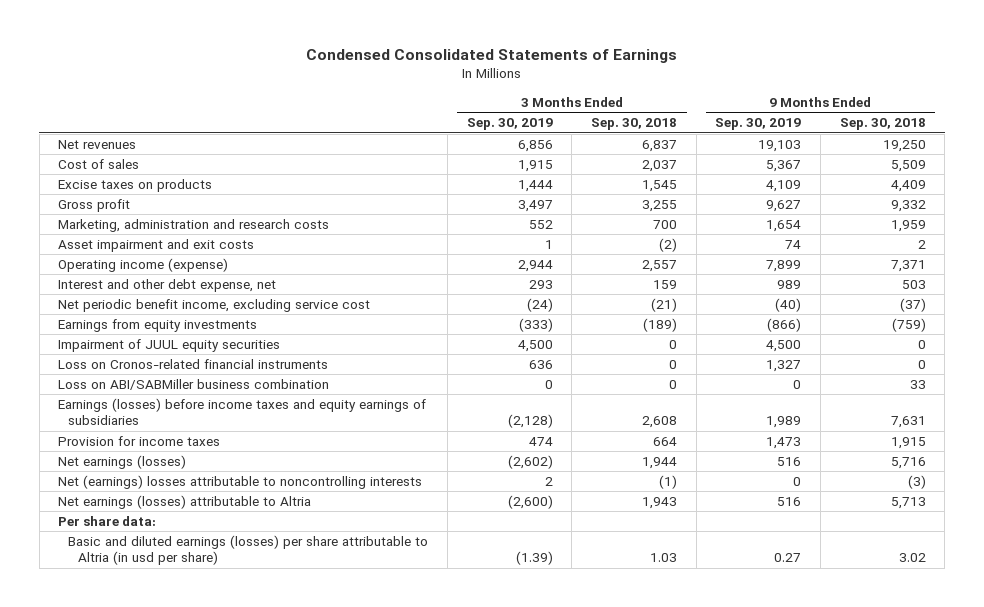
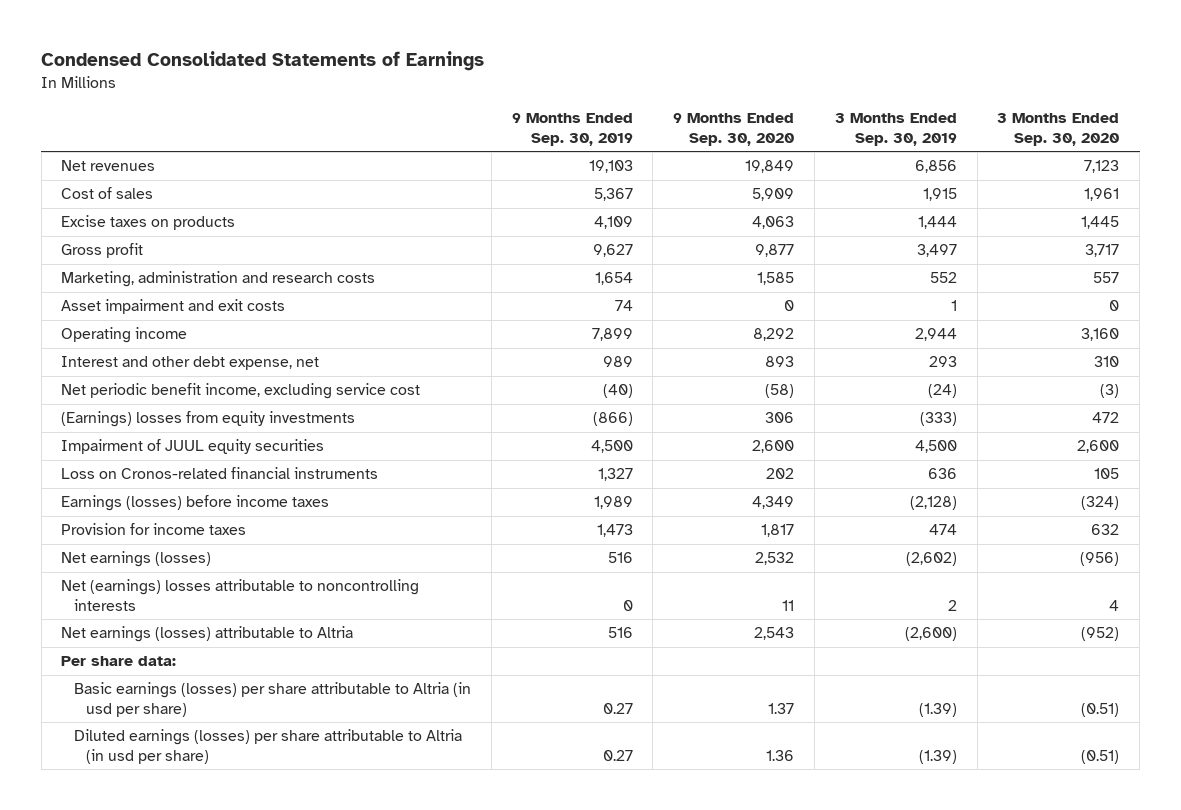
- | 3 Months Ended Sep. 30, 2019 | 3 Months Ended Sep. 30, 2018 | 9 Months Ended Sep. 30, 2019 | 9 Months Ended Sep. 30, 2018
+ | 9 Months Ended Sep. 30, 2019 | 9 Months Ended Sep. 30, 2020 | 3 Months Ended Sep. 30, 2019 | 3 Months Ended Sep. 30, 2020
- Operating income (expense) | 2,944 | 2,557 | 7,899 | 7,371
+ Operating income | 7,899 | 8,292 | 2,944 | 3,160
- Earnings from equity investments | (333) | (189) | (866) | (759)
+ (Earnings) losses from equity investments | (866) | 306 | (333) | 472
- Loss on ABI/SABMiller business combination | 0 | 0 | 0 | 33
- Earnings (losses) before income taxes and equity earnings of subsidiaries | (2,128) | 2,608 | 1,989 | 7,631
+ Earnings (losses) before income taxes | 1,989 | 4,349 | (2,128) | (324)
- Basic and diluted earnings (losses) per share attributable to Altria (in usd per share) | (1.39) | 1.03 | 0.27 | 3.02
+ Basic earnings (losses) per share attributable to Altria (in usd per share) | 0.27 | 1.37 | (1.39) | (0.51)
+ Diluted earnings (losses) per share attributable to Altria (in usd per share) | 0.27 | 1.36 | (1.39) | (0.51)

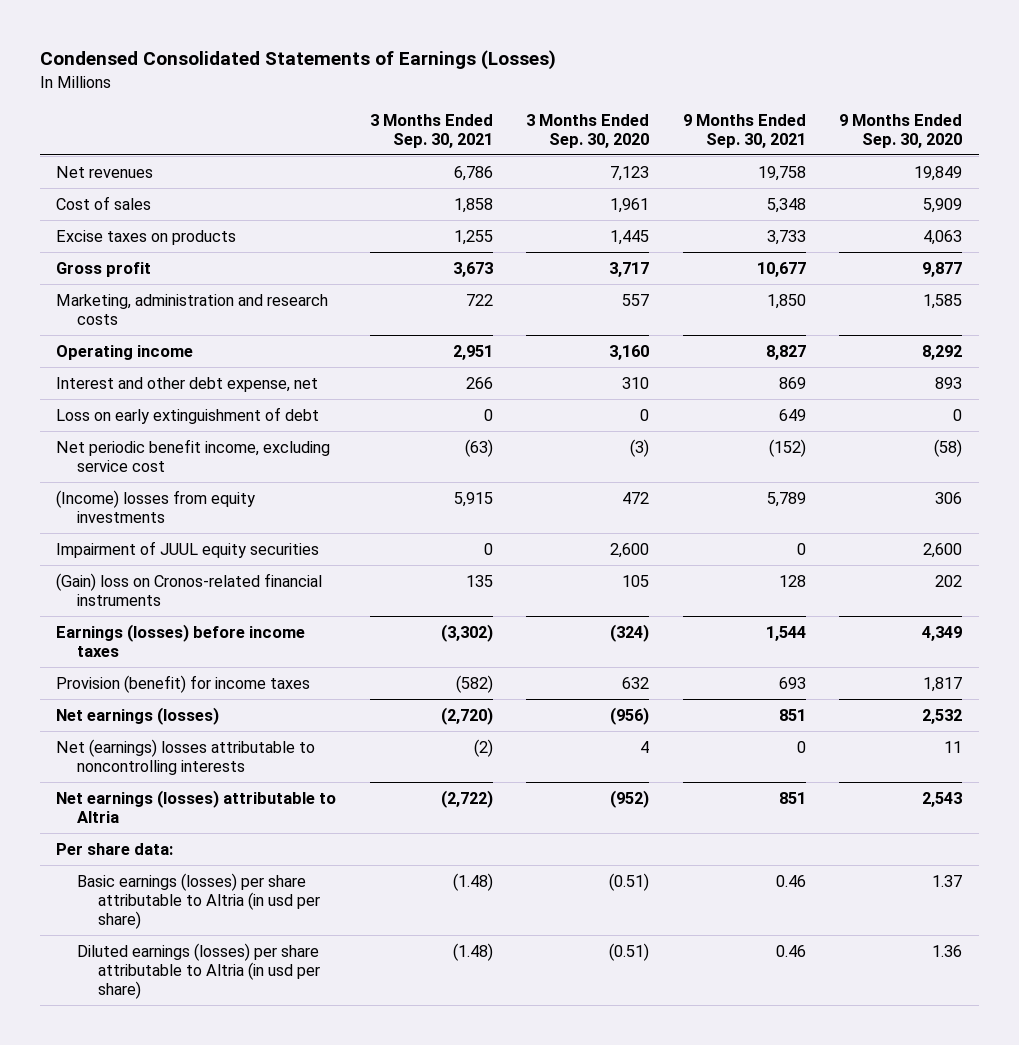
- Condensed Consolidated Statements of Earnings
+ Condensed Consolidated Statements of Earnings (Losses)
- | 9 Months Ended Sep. 30, 2019 | 9 Months Ended Sep. 30, 2020 | 3 Months Ended Sep. 30, 2019 | 3 Months Ended Sep. 30, 2020
+ | 3 Months Ended Sep. 30, 2021 | 3 Months Ended Sep. 30, 2020 | 9 Months Ended Sep. 30, 2021 | 9 Months Ended Sep. 30, 2020
- Asset impairment and exit costs | 74 | 0 | 1 | 0
+ Loss on early extinguishment of debt | 0 | 0 | 649 | 0
- (Earnings) losses from equity investments | (866) | 306 | (333) | 472
+ (Income) losses from equity investments | 5,915 | 472 | 5,789 | 306
- Loss on Cronos-related financial instruments | 1,327 | 202 | 636 | 105
+ (Gain) loss on Cronos-related financial instruments | 135 | 105 | 128 | 202
- Provision for income taxes | 1,473 | 1,817 | 474 | 632
+ Provision (benefit) for income taxes | (582) | 632 | 693 | 1,817

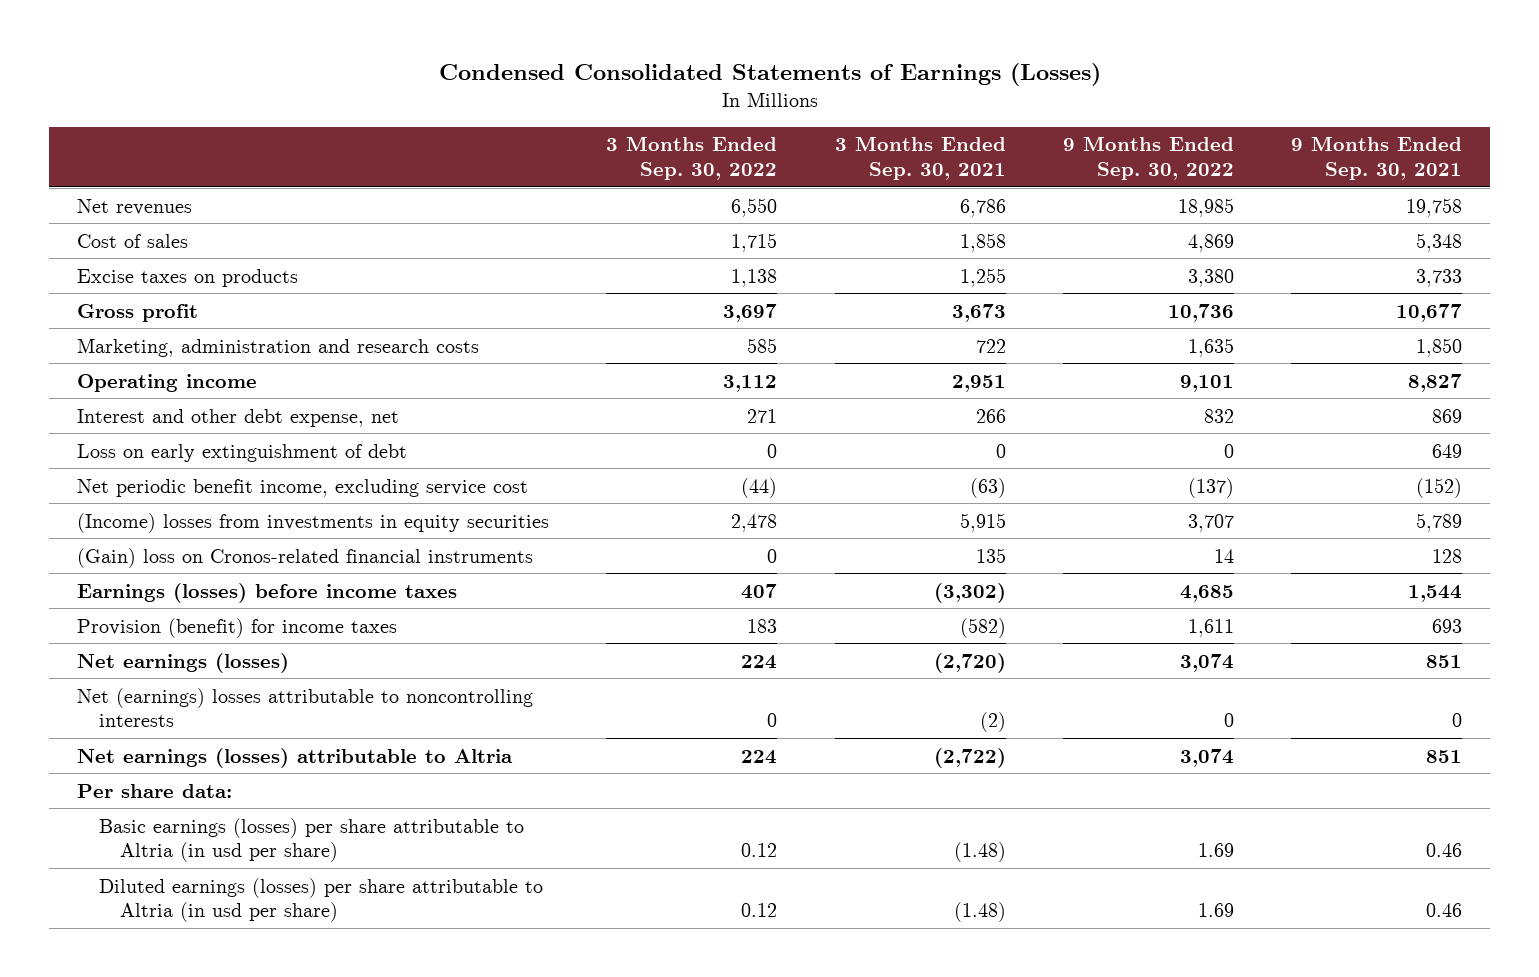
- | 3 Months Ended Sep. 30, 2021 | 3 Months Ended Sep. 30, 2020 | 9 Months Ended Sep. 30, 2021 | 9 Months Ended Sep. 30, 2020
+ | 3 Months Ended Sep. 30, 2022 | 3 Months Ended Sep. 30, 2021 | 9 Months Ended Sep. 30, 2022 | 9 Months Ended Sep. 30, 2021
- (Income) losses from equity investments | 5,915 | 472 | 5,789 | 306
- Impairment of JUUL equity securities | 0 | 2,600 | 0 | 2,600
+ (Income) losses from investments in equity securities | 2,478 | 5,915 | 3,707 | 5,789

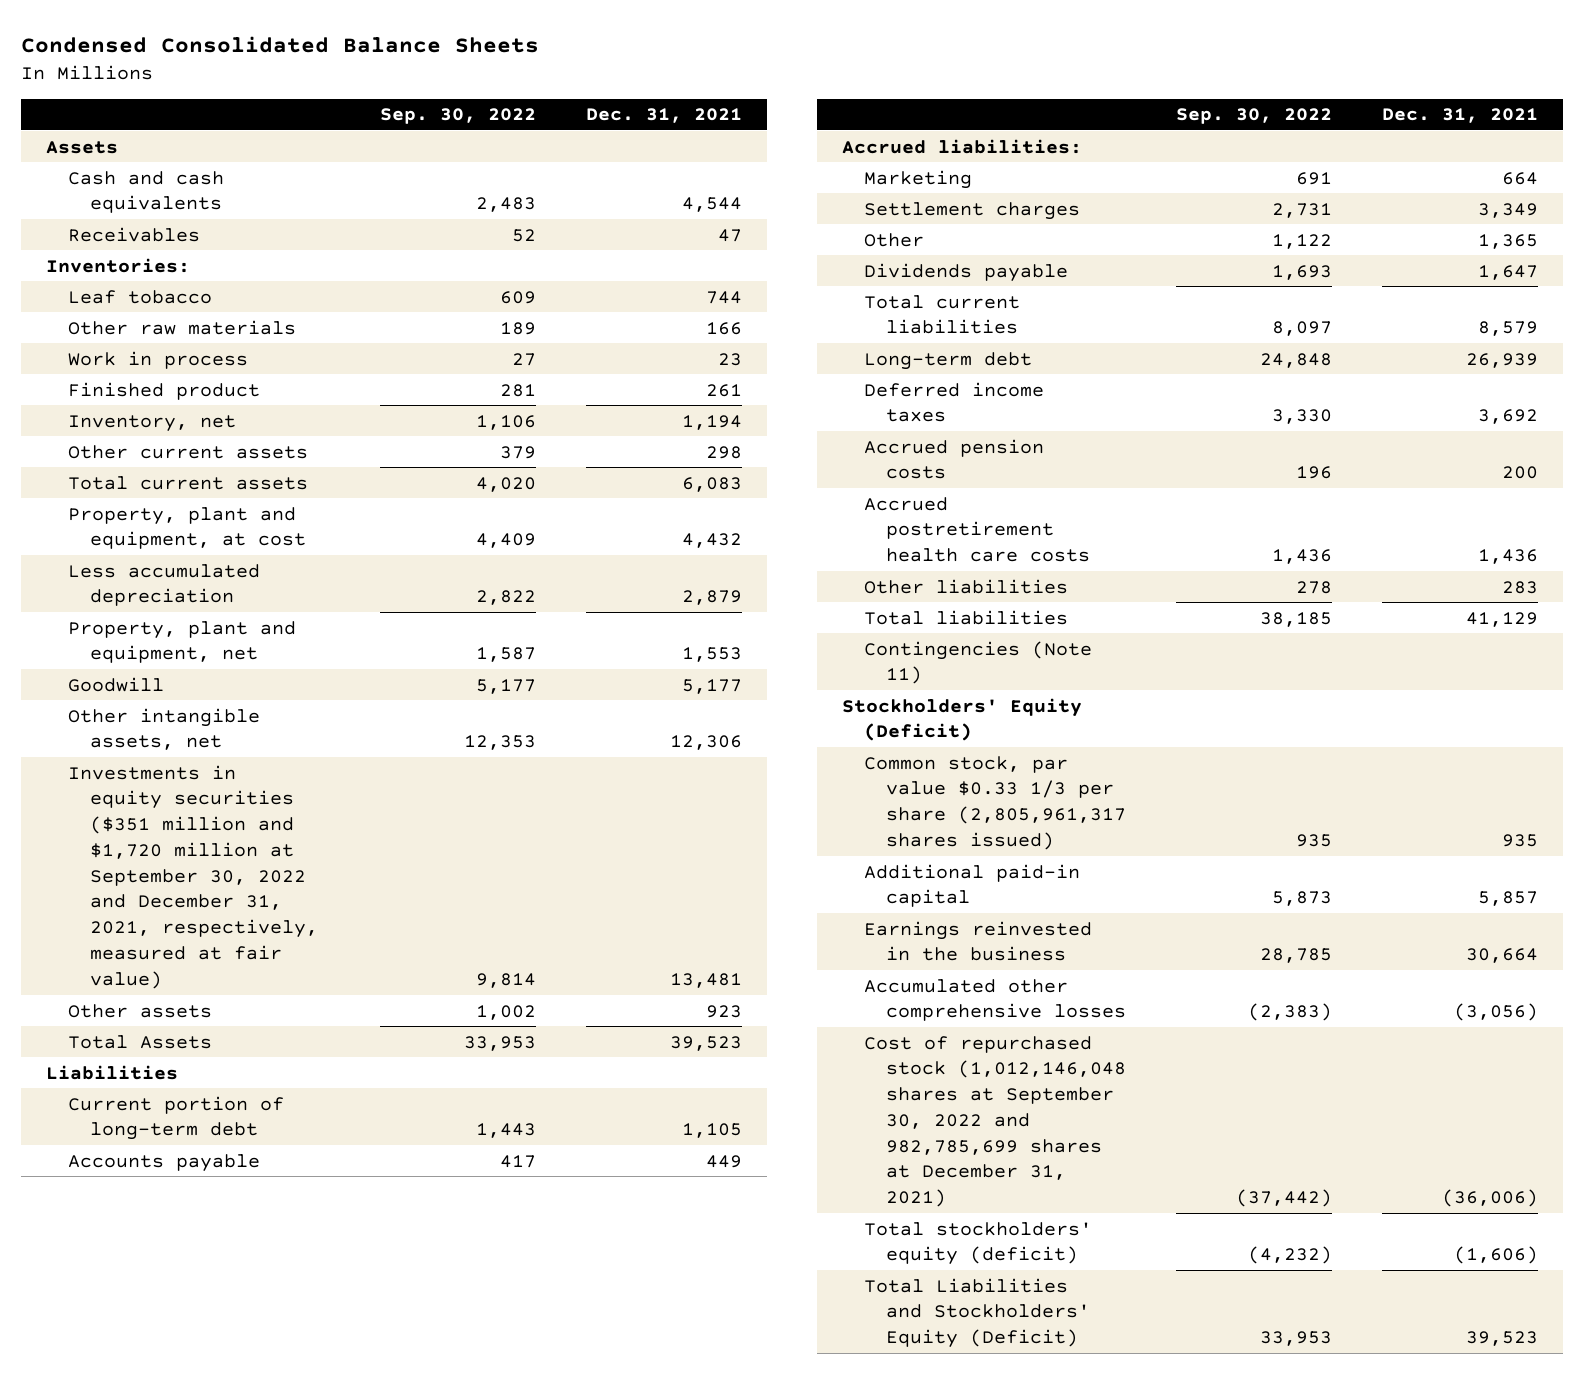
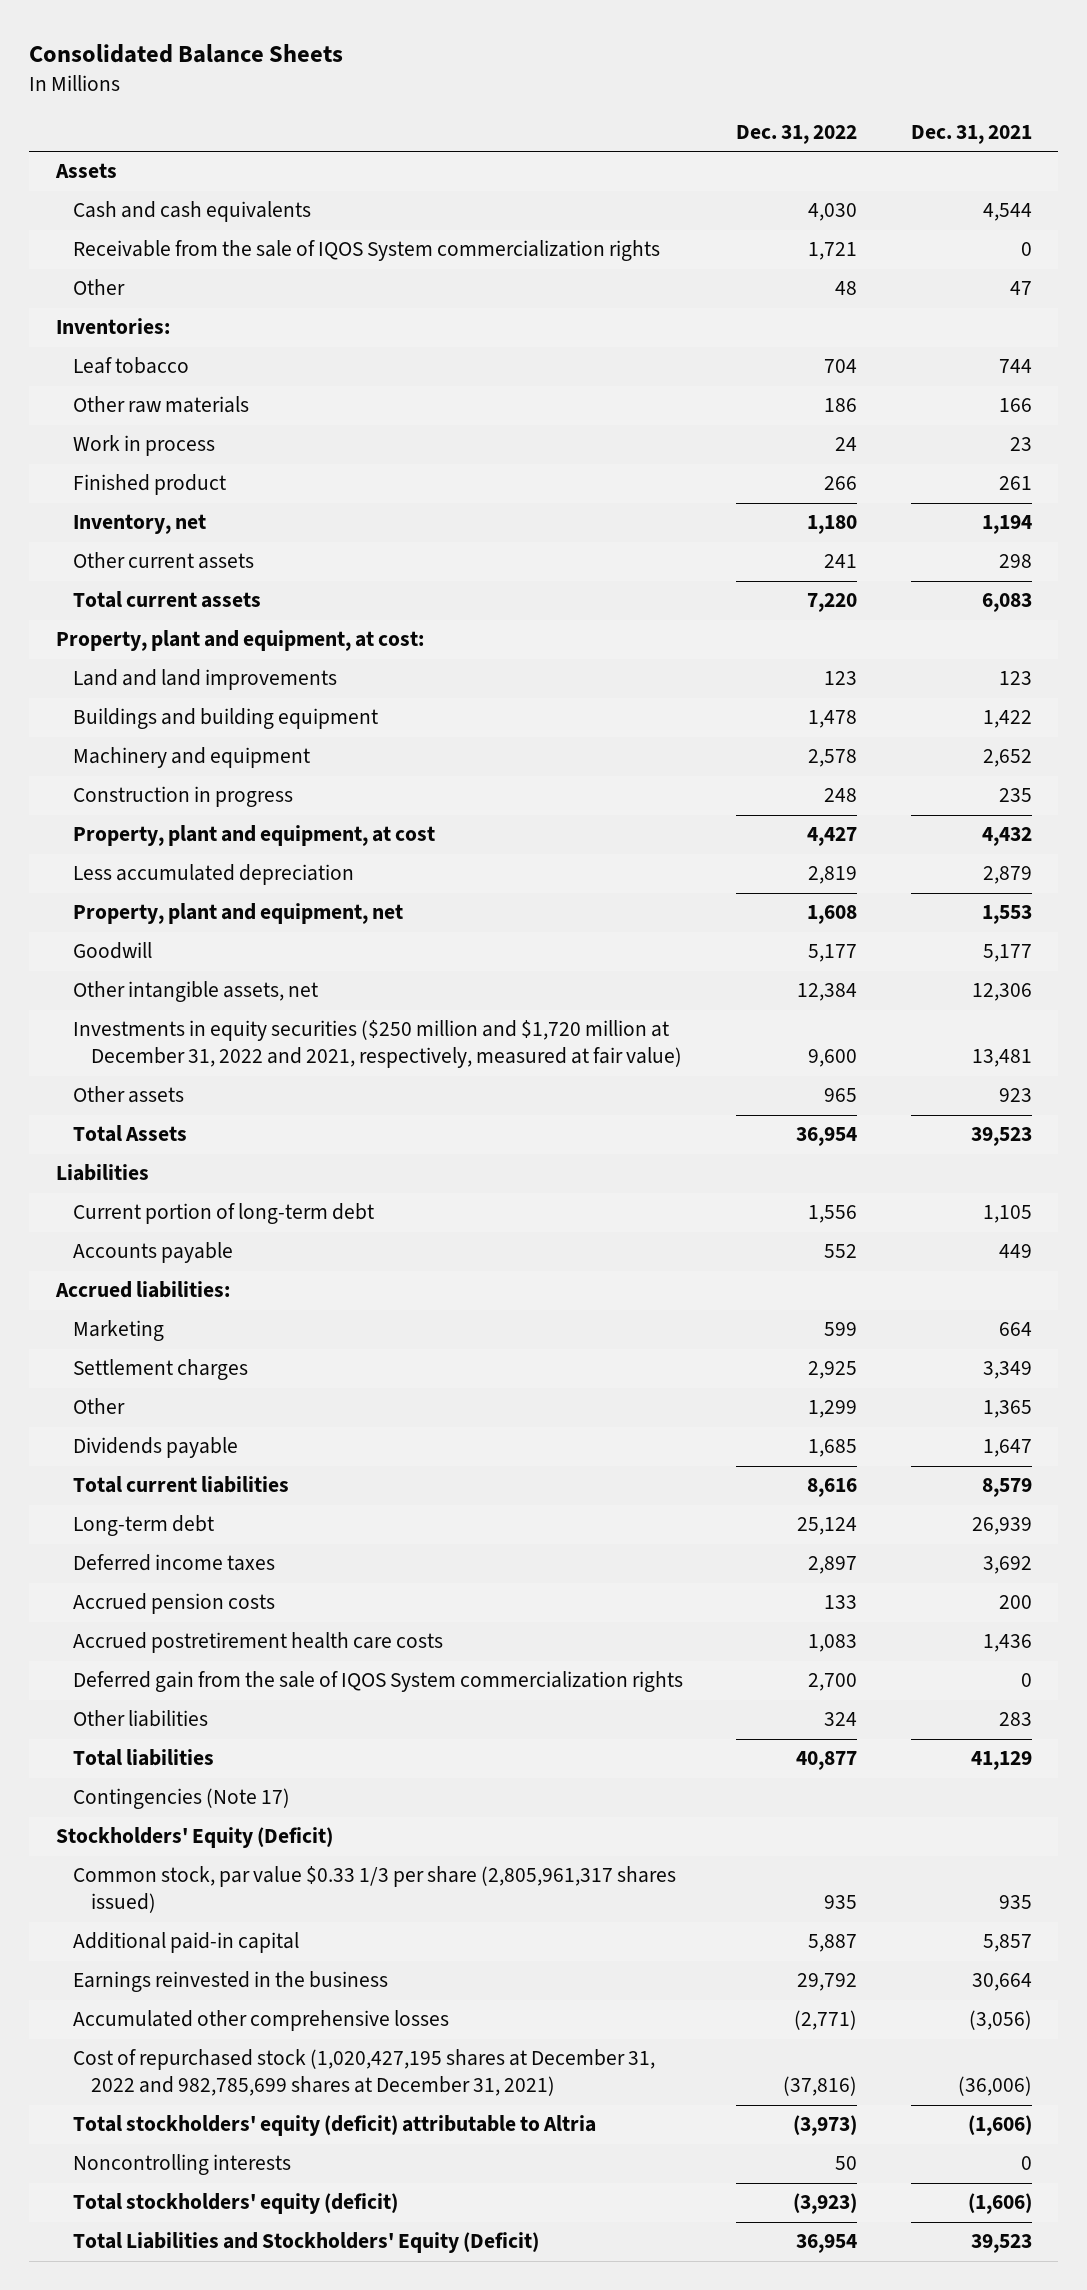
- Condensed Consolidated Balance Sheets
+ Consolidated Balance Sheets
- | Sep. 30, 2022 | Dec. 31, 2021
+ | Dec. 31, 2022 | Dec. 31, 2021
- Receivables | 52 | 47
+ Receivable from the sale of IQOS System commercialization rights | 1,721 | 0
+ Other | 48 | 47
+ Property, plant and equipment, at cost:
+ Land and land improvements | 123 | 123
+ Buildings and building equipment | 1,478 | 1,422
+ Machinery and equipment | 2,578 | 2,652
+ Construction in progress | 248 | 235
- Investments in equity securities ($351 million and $1,720 million at September 30, 2022 and December 31, 2021, respectively, measured at fair value) | 9,814 | 13,481
+ Investments in equity securities ($250 million and $1,720 million at December 31, 2022 and 2021, respectively, measured at fair value) | 9,600 | 13,481
+ Deferred gain from the sale of IQOS System commercialization rights | 2,700 | 0
- Contingencies (Note 11)
+ Contingencies (Note 17)
- Cost of repurchased stock (1,012,146,048 shares at September 30, 2022 and 982,785,699 shares at December 31, 2021) | (37,442) | (36,006)
+ Cost of repurchased stock (1,020,427,195 shares at December 31, 2022 and 982,785,699 shares at December 31, 2021) | (37,816) | (36,006)
+ Total stockholders' equity (deficit) attributable to Altria | (3,973) | (1,606)
+ Noncontrolling interests | 50 | 0

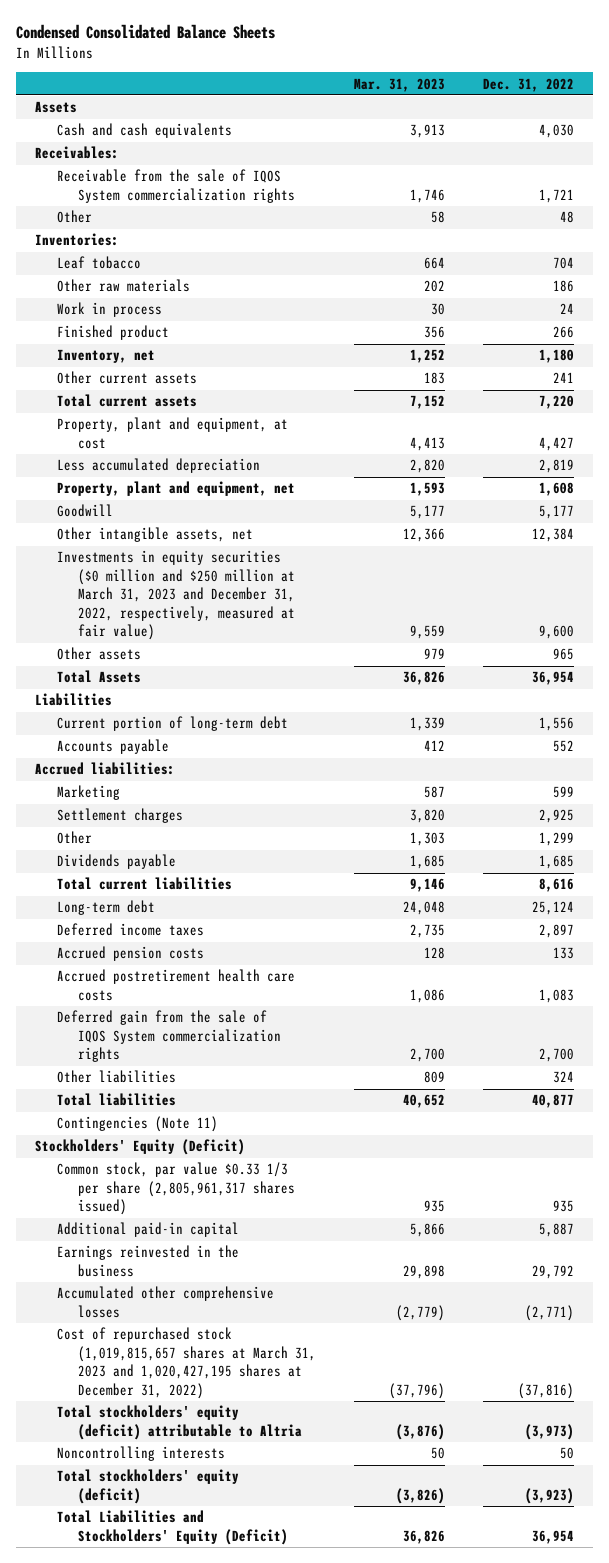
- Consolidated Balance Sheets
+ Condensed Consolidated Balance Sheets
- | Dec. 31, 2022 | Dec. 31, 2021
+ | Mar. 31, 2023 | Dec. 31, 2022
+ Receivables:
- Property, plant and equipment, at cost:
- Land and land improvements | 123 | 123
- Buildings and building equipment | 1,478 | 1,422
- Machinery and equipment | 2,578 | 2,652
- Construction in progress | 248 | 235
- Investments in equity securities ($250 million and $1,720 million at December 31, 2022 and 2021, respectively, measured at fair value) | 9,600 | 13,481
+ Investments in equity securities ($0 million and $250 million at March 31, 2023 and December 31, 2022, respectively, measured at fair value) | 9,559 | 9,600
- Contingencies (Note 17)
+ Contingencies (Note 11)
- Cost of repurchased stock (1,020,427,195 shares at December 31, 2022 and 982,785,699 shares at December 31, 2021) | (37,816) | (36,006)
+ Cost of repurchased stock (1,019,815,657 shares at March 31, 2023 and 1,020,427,195 shares at December 31, 2022) | (37,796) | (37,816)

